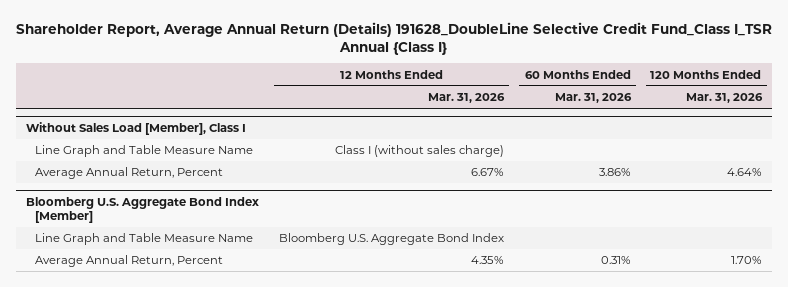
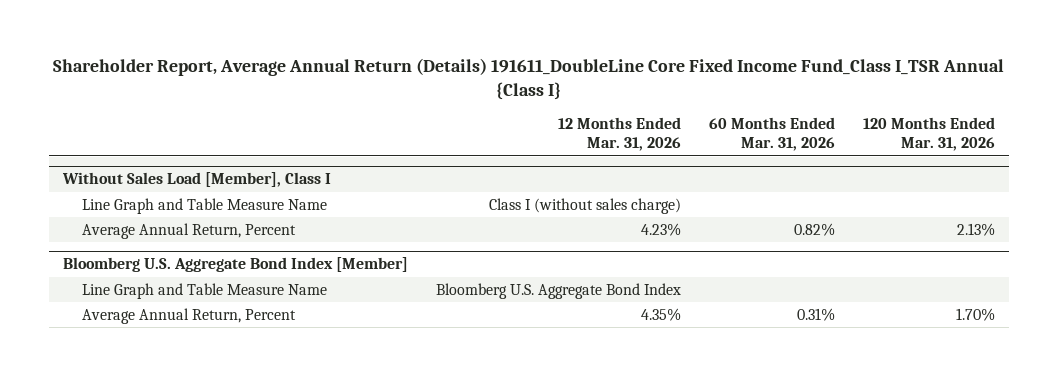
- Shareholder Report, Average Annual Return (Details) 191628_DoubleLine Selective Credit Fund_Class I_TSR Annual {Class I}
+ Shareholder Report, Average Annual Return (Details) 191611_DoubleLine Core Fixed Income Fund_Class I_TSR Annual {Class I}
@ Without Sales Load [Member], Class I
- Average Annual Return, Percent | 6.67% | 3.86% | 4.64%
+ Average Annual Return, Percent | 4.23% | 0.82% | 2.13%

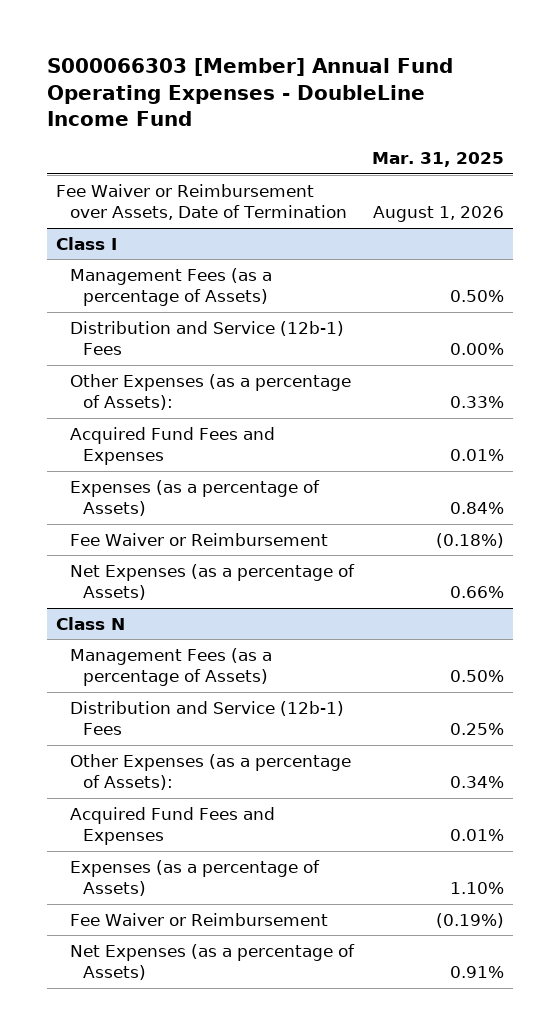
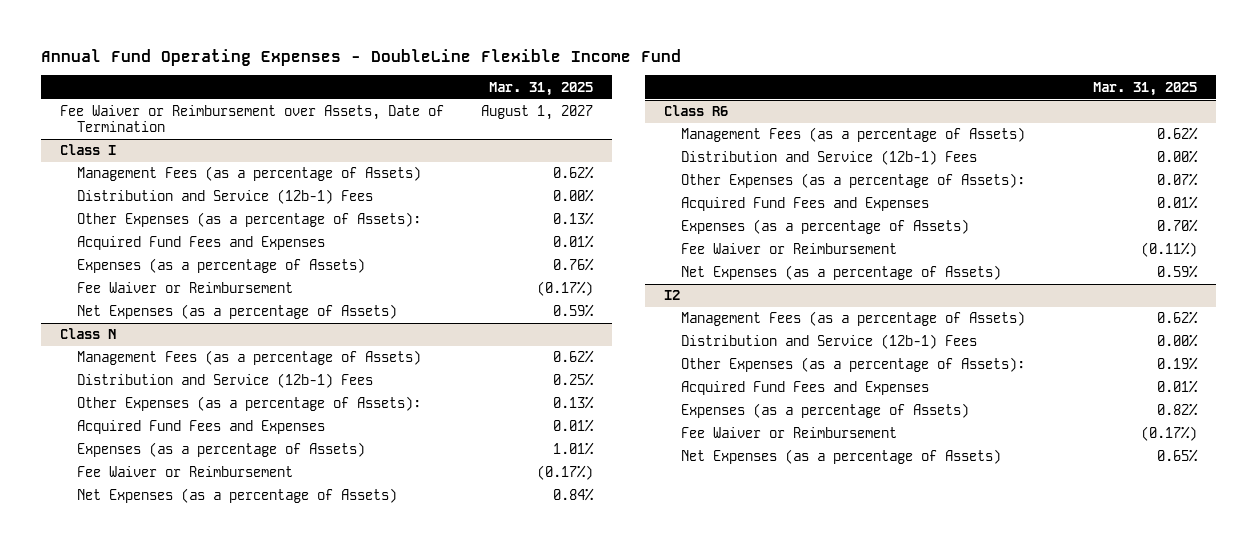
- S000066303 [Member] Annual Fund Operating Expenses - DoubleLine Income Fund
+ Annual Fund Operating Expenses - DoubleLine Flexible Income Fund
- Fee Waiver or Reimbursement over Assets, Date of Termination | August 1, 2026
+ Fee Waiver or Reimbursement over Assets, Date of Termination | August 1, 2027
@ Class I
- Management Fees (as a percentage of Assets) | 0.50%
+ Management Fees (as a percentage of Assets) | 0.62%
- Other Expenses (as a percentage of Assets): | 0.33%
+ Other Expenses (as a percentage of Assets): | 0.13%
- Expenses (as a percentage of Assets) | 0.84%
- Fee Waiver or Reimbursement | (0.18%)
- Net Expenses (as a percentage of Assets) | 0.66%
+ Expenses (as a percentage of Assets) | 0.76%
+ Fee Waiver or Reimbursement | (0.17%)
+ Net Expenses (as a percentage of Assets) | 0.59%
@ Class N
- Management Fees (as a percentage of Assets) | 0.50%
+ Management Fees (as a percentage of Assets) | 0.62%
- Other Expenses (as a percentage of Assets): | 0.34%
+ Other Expenses (as a percentage of Assets): | 0.13%
- Expenses (as a percentage of Assets) | 1.10%
- Fee Waiver or Reimbursement | (0.19%)
- Net Expenses (as a percentage of Assets) | 0.91%
+ Expenses (as a percentage of Assets) | 1.01%
+ Fee Waiver or Reimbursement | (0.17%)
+ Net Expenses (as a percentage of Assets) | 0.84%
+ Class R6
+ Management Fees (as a percentage of Assets) | 0.62%
+ Distribution and Service (12b-1) Fees | 0.00%
+ Other Expenses (as a percentage of Assets): | 0.07%
+ Acquired Fund Fees and Expenses | 0.01%
+ Expenses (as a percentage of Assets) | 0.70%
+ Fee Waiver or Reimbursement | (0.11%)
+ Net Expenses (as a percentage of Assets) | 0.59%
+ I2
+ Management Fees (as a percentage of Assets) | 0.62%
+ Distribution and Service (12b-1) Fees | 0.00%
+ Other Expenses (as a percentage of Assets): | 0.19%
+ Acquired Fund Fees and Expenses | 0.01%
+ Expenses (as a percentage of Assets) | 0.82%
+ Fee Waiver or Reimbursement | (0.17%)
+ Net Expenses (as a percentage of Assets) | 0.65%

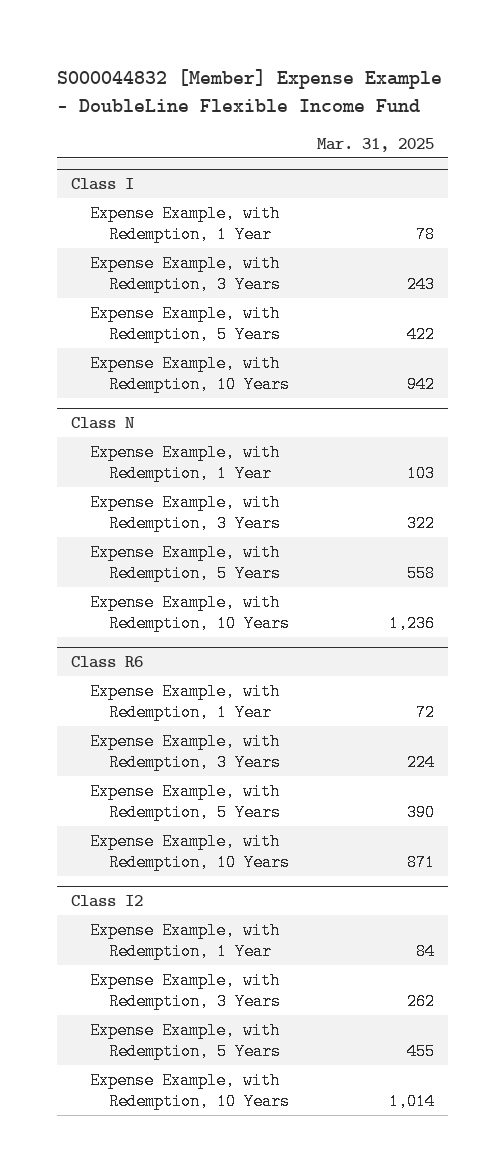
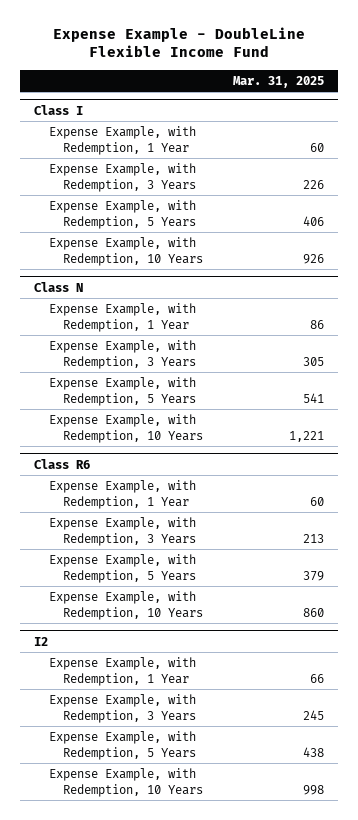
- S000044832 [Member] Expense Example - DoubleLine Flexible Income Fund
+ Expense Example - DoubleLine Flexible Income Fund
@ Class I
- Expense Example, with Redemption, 1 Year | 78
- Expense Example, with Redemption, 3 Years | 243
- Expense Example, with Redemption, 5 Years | 422
- Expense Example, with Redemption, 10 Years | 942
+ Expense Example, with Redemption, 1 Year | 60
+ Expense Example, with Redemption, 3 Years | 226
+ Expense Example, with Redemption, 5 Years | 406
+ Expense Example, with Redemption, 10 Years | 926
@ Class N
- Expense Example, with Redemption, 1 Year | 103
- Expense Example, with Redemption, 3 Years | 322
- Expense Example, with Redemption, 5 Years | 558
- Expense Example, with Redemption, 10 Years | 1,236
+ Expense Example, with Redemption, 1 Year | 86
+ Expense Example, with Redemption, 3 Years | 305
+ Expense Example, with Redemption, 5 Years | 541
+ Expense Example, with Redemption, 10 Years | 1,221
@ Class R6
- Expense Example, with Redemption, 1 Year | 72
- Expense Example, with Redemption, 3 Years | 224
- Expense Example, with Redemption, 5 Years | 390
- Expense Example, with Redemption, 10 Years | 871
- Class I2
- Expense Example, with Redemption, 1 Year | 84
- Expense Example, with Redemption, 3 Years | 262
- Expense Example, with Redemption, 5 Years | 455
- Expense Example, with Redemption, 10 Years | 1,014
@ Class R6
+ Expense Example, with Redemption, 1 Year | 60
+ Expense Example, with Redemption, 3 Years | 213
+ Expense Example, with Redemption, 5 Years | 379
+ Expense Example, with Redemption, 10 Years | 860
+ I2
+ Expense Example, with Redemption, 1 Year | 66
+ Expense Example, with Redemption, 3 Years | 245
+ Expense Example, with Redemption, 5 Years | 438
+ Expense Example, with Redemption, 10 Years | 998

